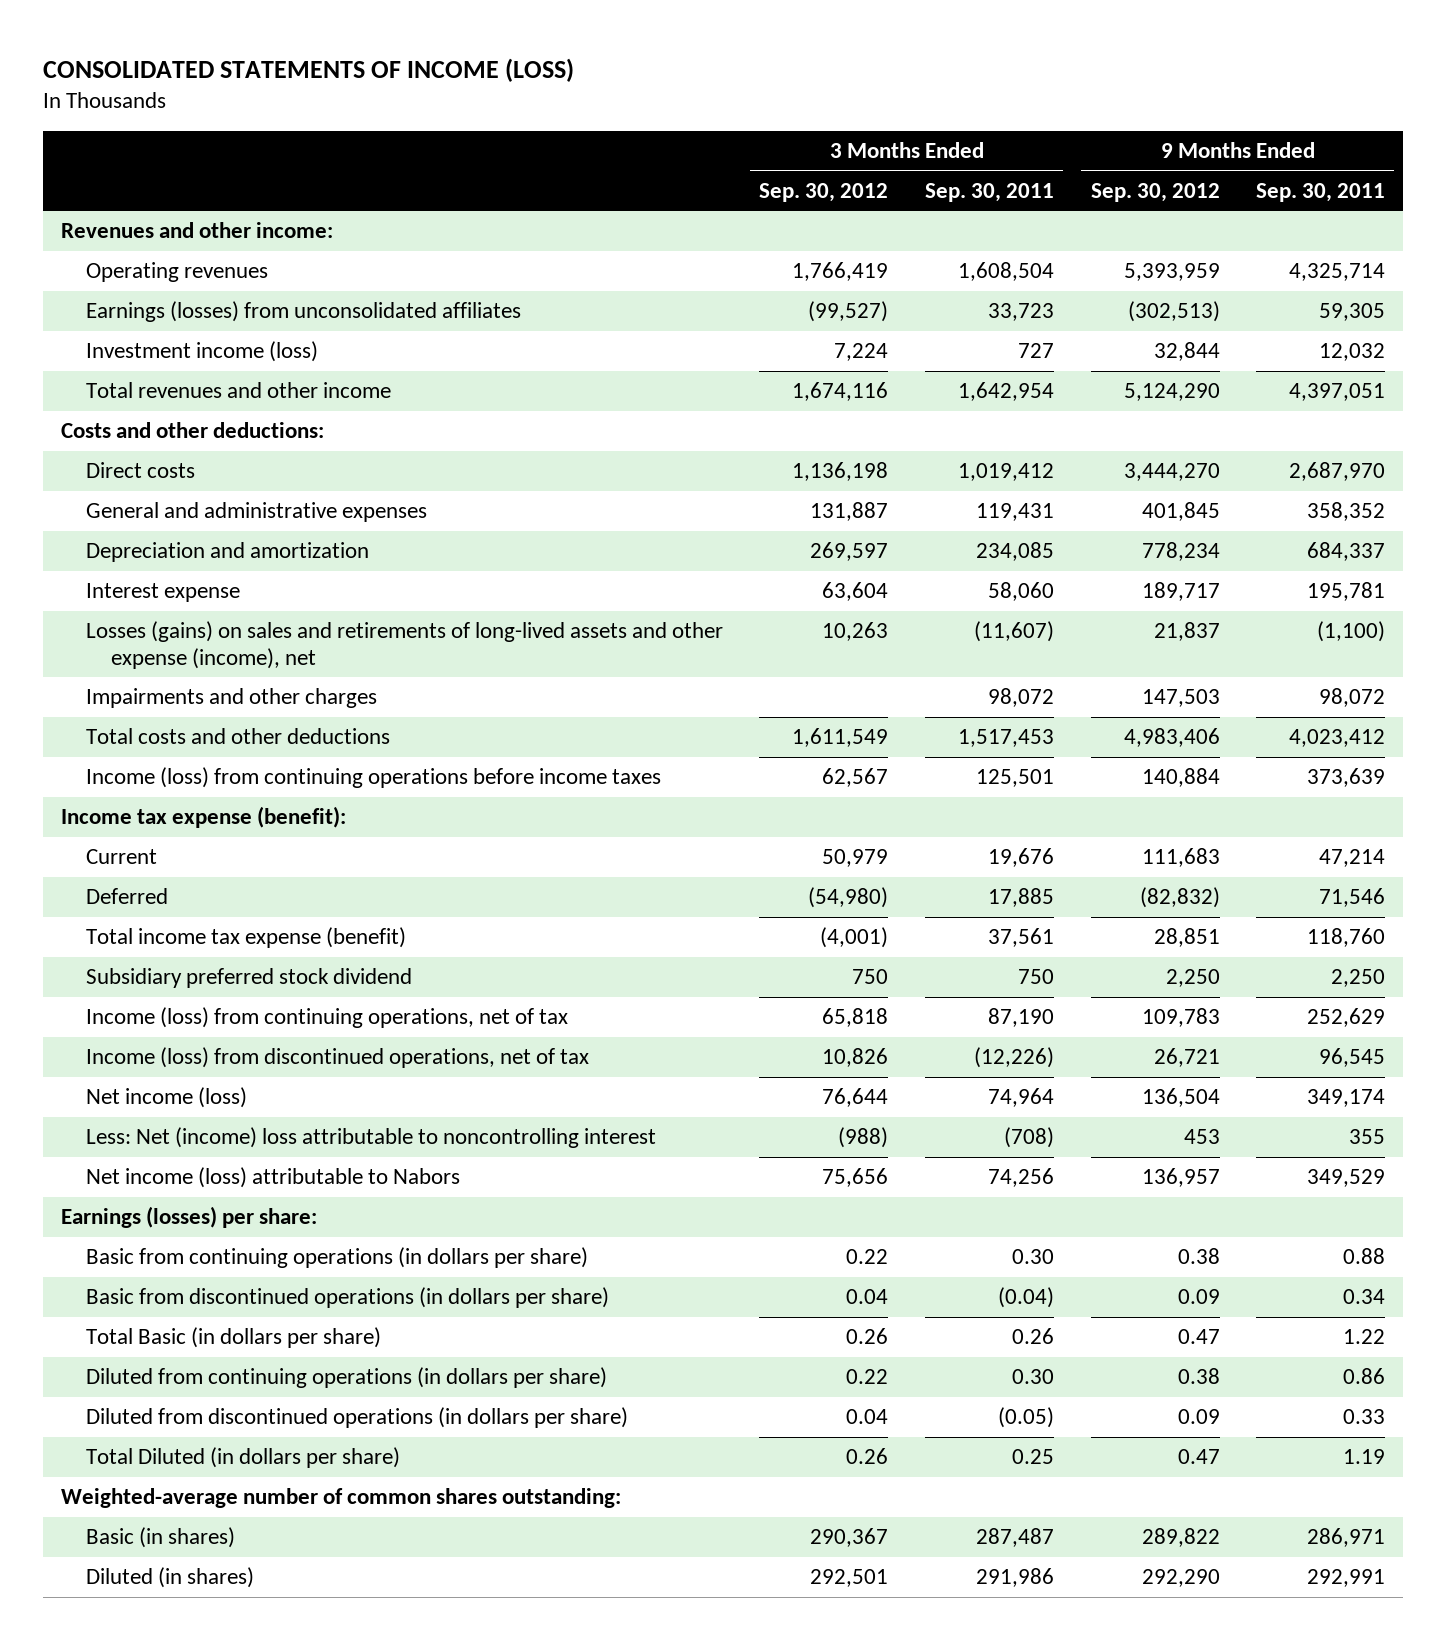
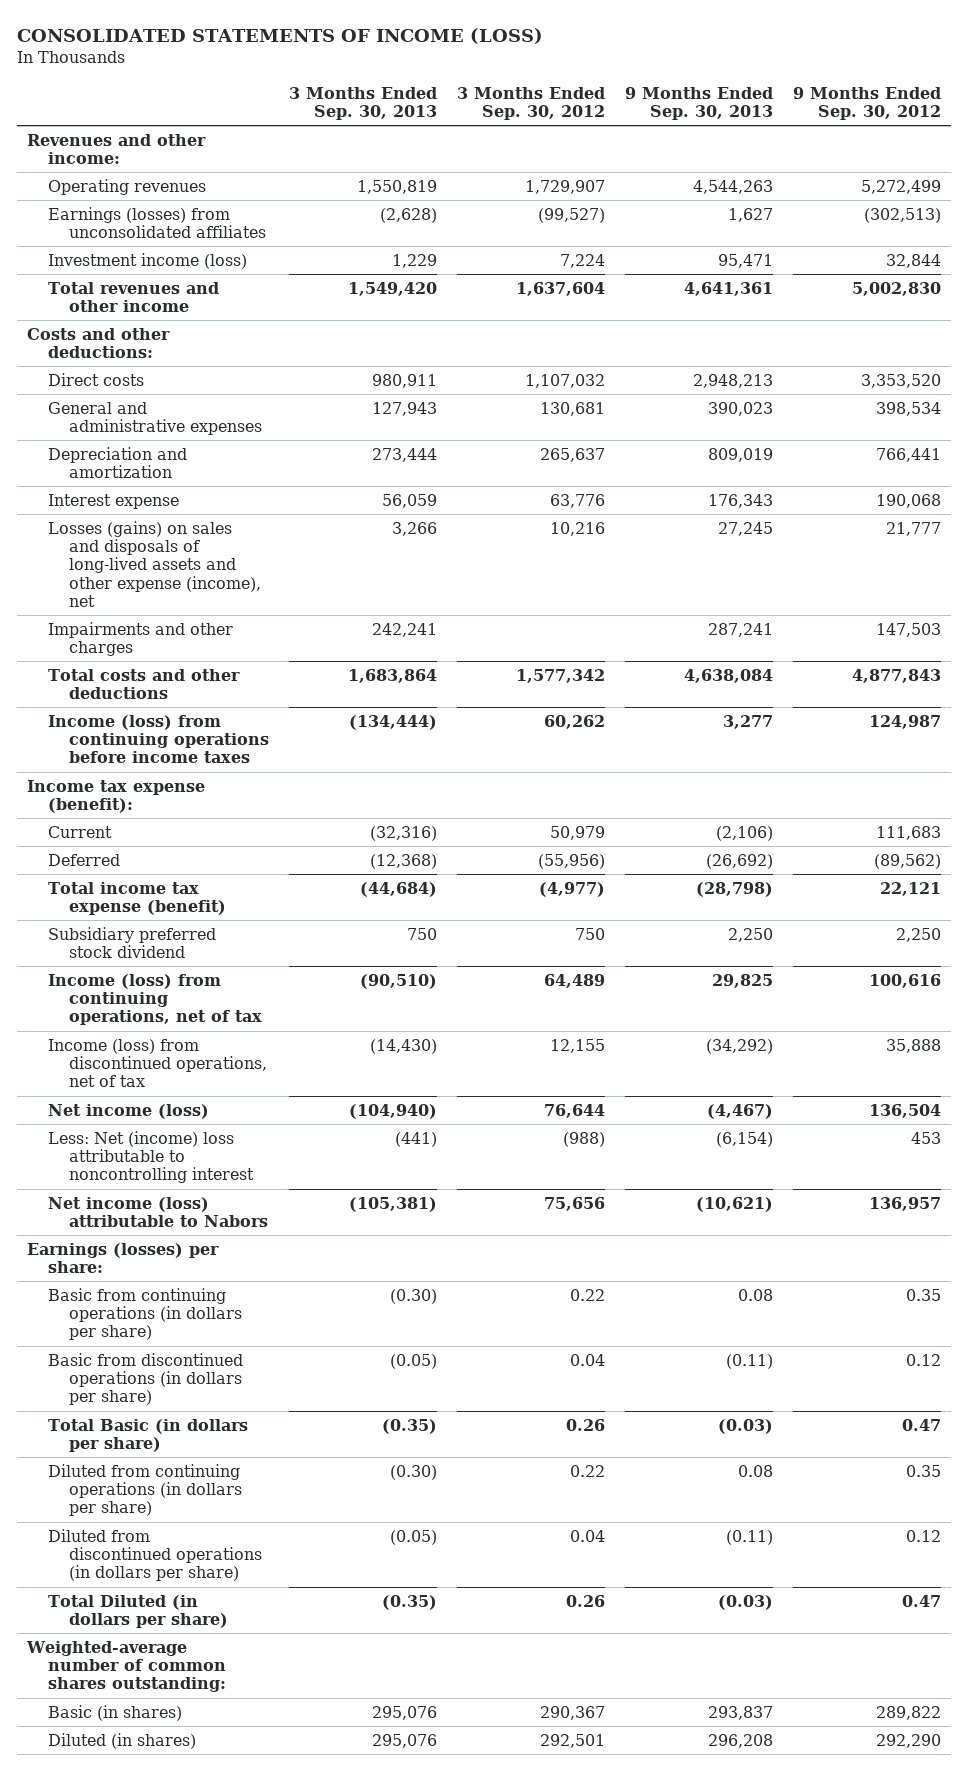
- | 3 Months Ended Sep. 30, 2012 | 3 Months Ended Sep. 30, 2011 | 9 Months Ended Sep. 30, 2012 | 9 Months Ended Sep. 30, 2011
+ | 3 Months Ended Sep. 30, 2013 | 3 Months Ended Sep. 30, 2012 | 9 Months Ended Sep. 30, 2013 | 9 Months Ended Sep. 30, 2012
- Operating revenues | 1,766,419 | 1,608,504 | 5,393,959 | 4,325,714
+ Operating revenues | 1,550,819 | 1,729,907 | 4,544,263 | 5,272,499
- Total revenues and other income | 1,674,116 | 1,642,954 | 5,124,290 | 4,397,051
+ Total revenues and other income | 1,549,420 | 1,637,604 | 4,641,361 | 5,002,830
- Direct costs | 1,136,198 | 1,019,412 | 3,444,270 | 2,687,970
- General and administrative expenses | 131,887 | 119,431 | 401,845 | 358,352
- Depreciation and amortization | 269,597 | 234,085 | 778,234 | 684,337
- Interest expense | 63,604 | 58,060 | 189,717 | 195,781
- Losses (gains) on sales and retirements of long-lived assets and other expense (income), net | 10,263 | (11,607) | 21,837 | (1,100)
+ Direct costs | 980,911 | 1,107,032 | 2,948,213 | 3,353,520
+ General and administrative expenses | 127,943 | 130,681 | 390,023 | 398,534
+ Depreciation and amortization | 273,444 | 265,637 | 809,019 | 766,441
+ Interest expense | 56,059 | 63,776 | 176,343 | 190,068
+ Losses (gains) on sales and disposals of long-lived assets and other expense (income), net | 3,266 | 10,216 | 27,245 | 21,777
- Total costs and other deductions | 1,611,549 | 1,517,453 | 4,983,406 | 4,023,412
- Income (loss) from continuing operations before income taxes | 62,567 | 125,501 | 140,884 | 373,639
+ Total costs and other deductions | 1,683,864 | 1,577,342 | 4,638,084 | 4,877,843
+ Income (loss) from continuing operations before income taxes | (134,444) | 60,262 | 3,277 | 124,987
- Deferred | (54,980) | 17,885 | (82,832) | 71,546
- Total income tax expense (benefit) | (4,001) | 37,561 | 28,851 | 118,760
+ Deferred | (12,368) | (55,956) | (26,692) | (89,562)
+ Total income tax expense (benefit) | (44,684) | (4,977) | (28,798) | 22,121
- Income (loss) from continuing operations, net of tax | 65,818 | 87,190 | 109,783 | 252,629
- Income (loss) from discontinued operations, net of tax | 10,826 | (12,226) | 26,721 | 96,545
+ Income (loss) from continuing operations, net of tax | (90,510) | 64,489 | 29,825 | 100,616
+ Income (loss) from discontinued operations, net of tax | (14,430) | 12,155 | (34,292) | 35,888
- Basic from continuing operations (in dollars per share) | 0.22 | 0.30 | 0.38 | 0.88
- Basic from discontinued operations (in dollars per share) | 0.04 | (0.04) | 0.09 | 0.34
+ Basic from continuing operations (in dollars per share) | (0.30) | 0.22 | 0.08 | 0.35
+ Basic from discontinued operations (in dollars per share) | (0.05) | 0.04 | (0.11) | 0.12
- Diluted from continuing operations (in dollars per share) | 0.22 | 0.30 | 0.38 | 0.86
- Diluted from discontinued operations (in dollars per share) | 0.04 | (0.05) | 0.09 | 0.33
+ Diluted from continuing operations (in dollars per share) | (0.30) | 0.22 | 0.08 | 0.35
+ Diluted from discontinued operations (in dollars per share) | (0.05) | 0.04 | (0.11) | 0.12

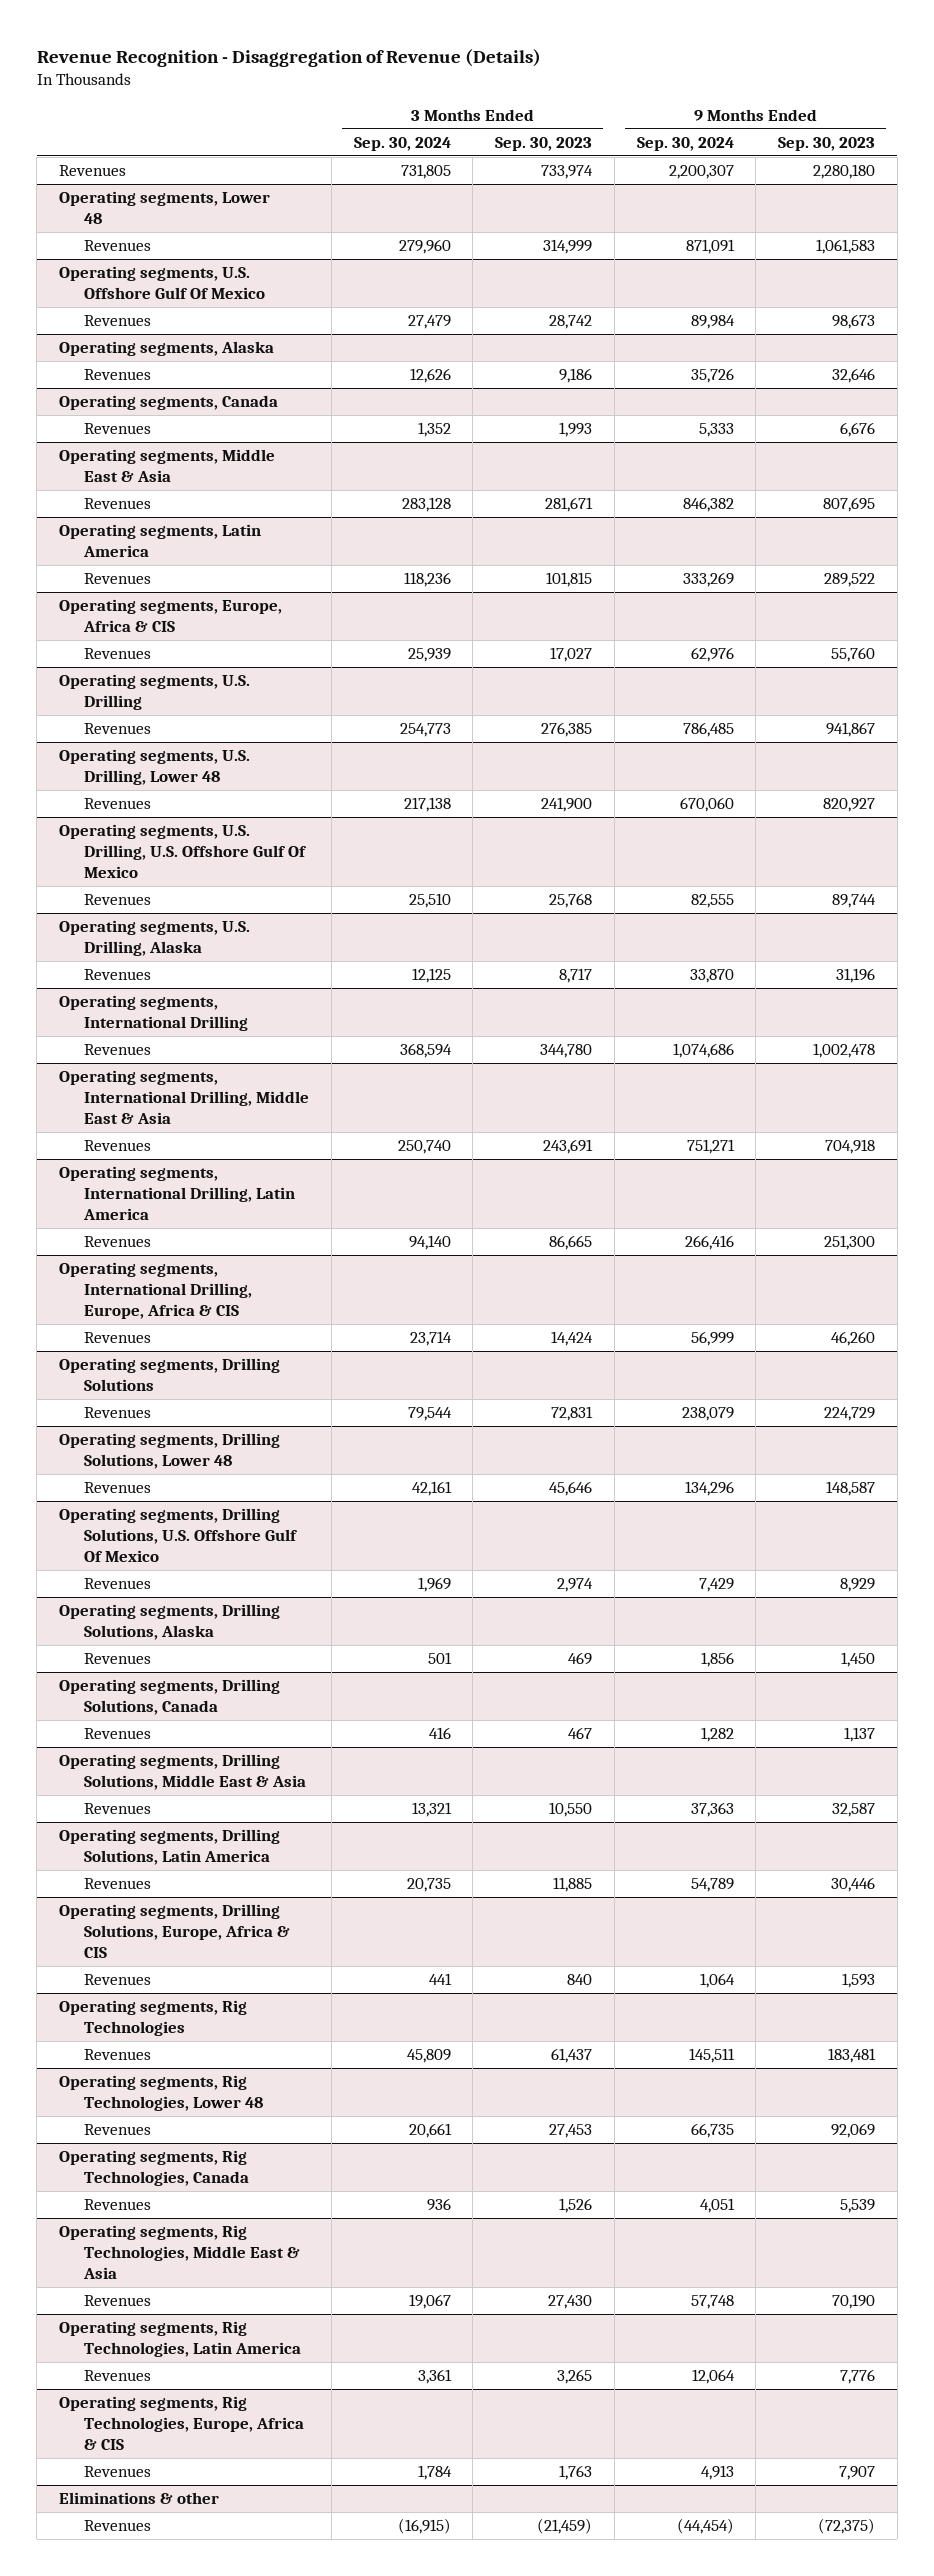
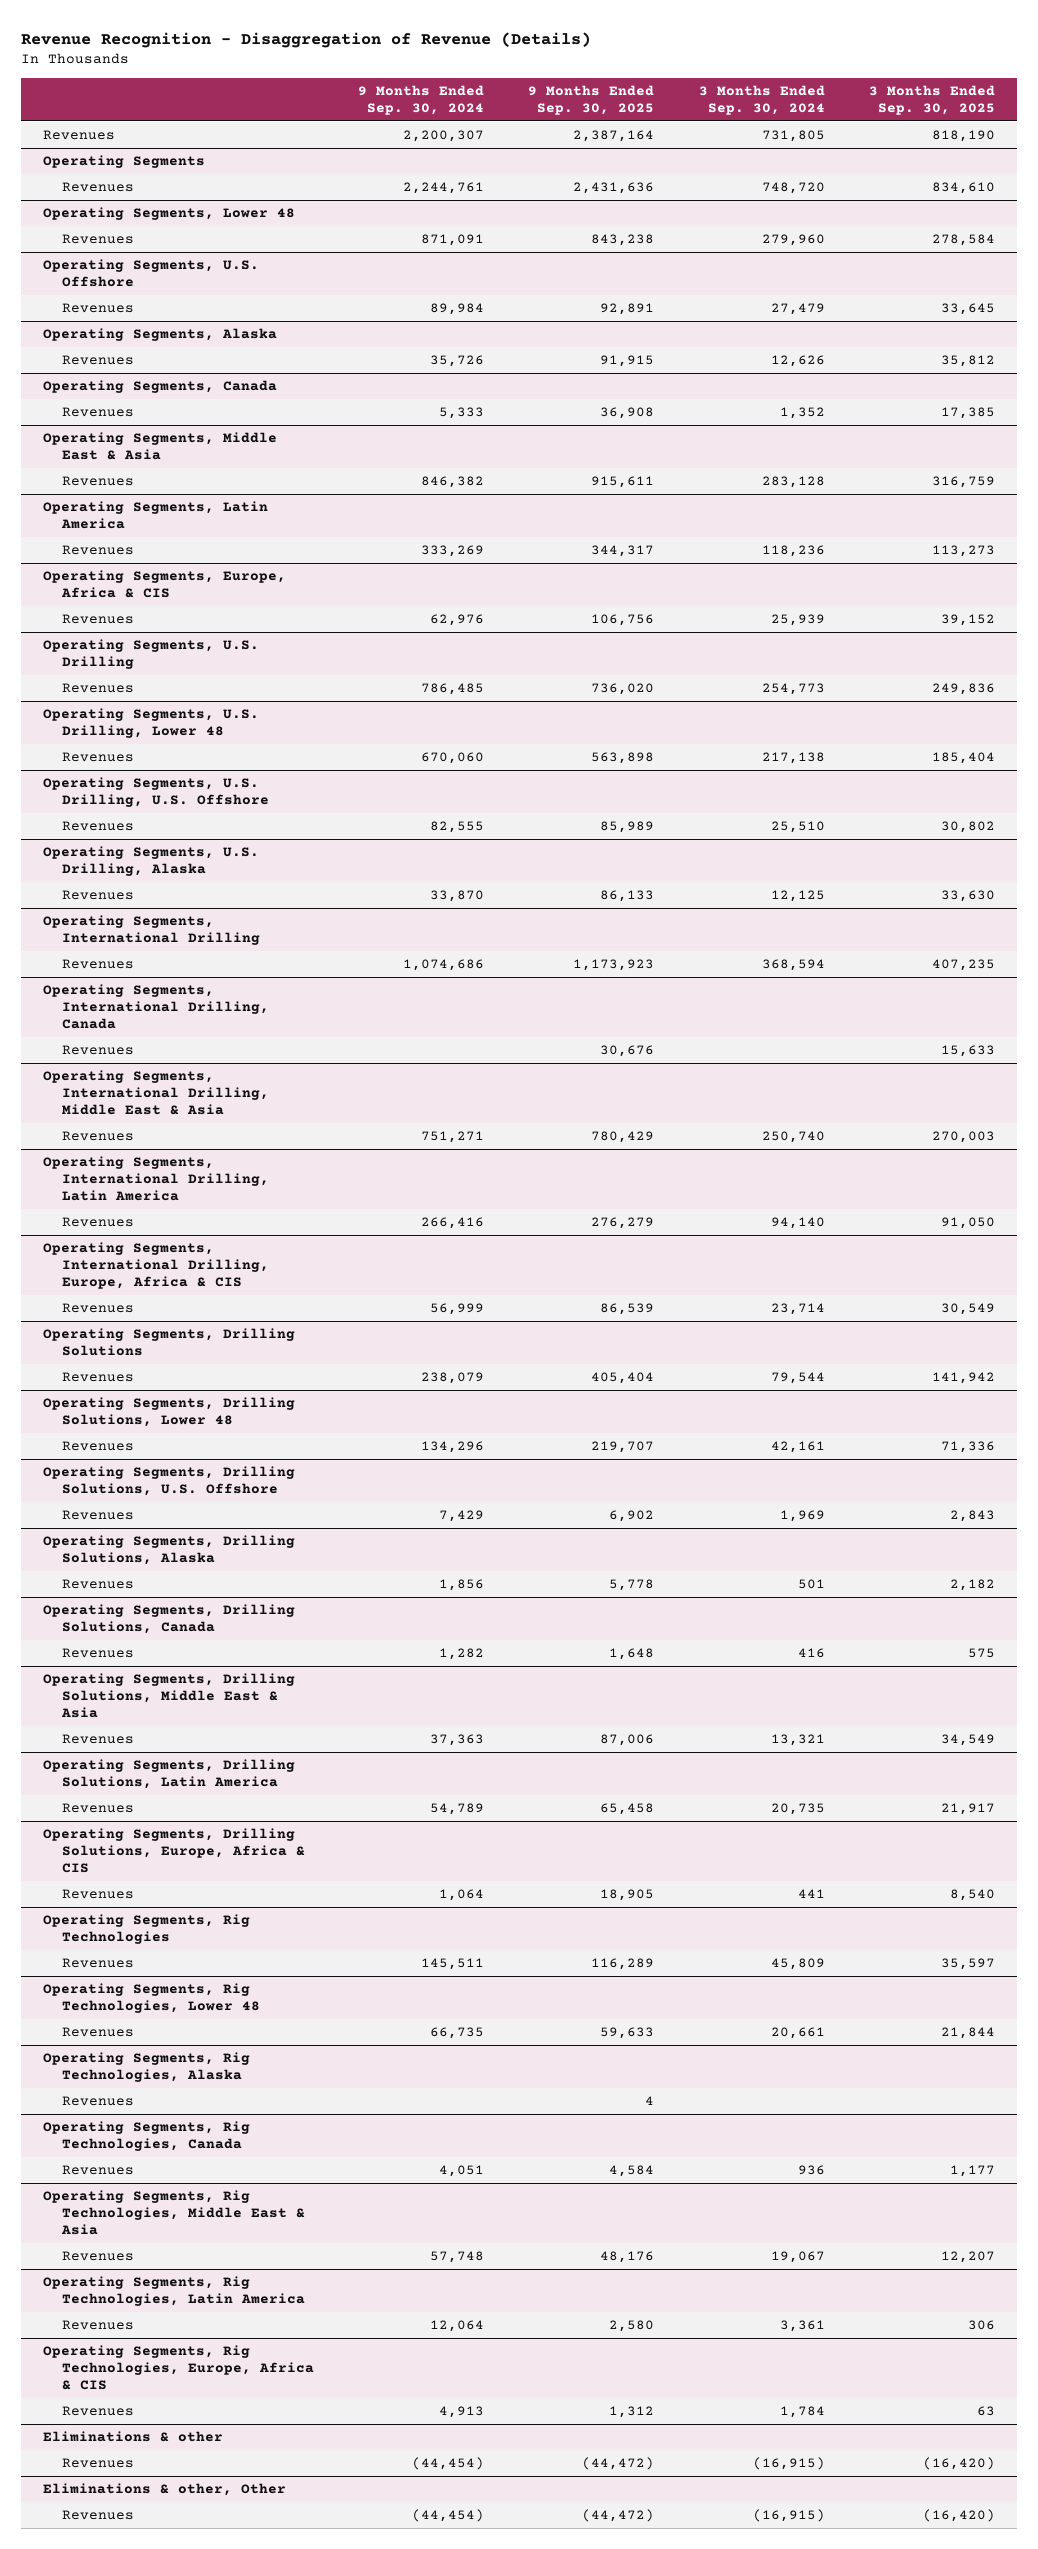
- | 3 Months Ended Sep. 30, 2024 | 3 Months Ended Sep. 30, 2023 | 9 Months Ended Sep. 30, 2024 | 9 Months Ended Sep. 30, 2023
+ | 9 Months Ended Sep. 30, 2024 | 9 Months Ended Sep. 30, 2025 | 3 Months Ended Sep. 30, 2024 | 3 Months Ended Sep. 30, 2025
- Operating segments, Lower 48
+ Operating Segments
+ Revenues | 2,244,761 | 2,431,636 | 748,720 | 834,610
+ Operating Segments, Lower 48
- Operating segments, U.S. Offshore Gulf Of Mexico
+ Operating Segments, U.S. Offshore
- Operating segments, Alaska
+ Operating Segments, Alaska
- Operating segments, Canada
+ Operating Segments, Canada
- Operating segments, Middle East & Asia
+ Operating Segments, Middle East & Asia
- Operating segments, Latin America
+ Operating Segments, Latin America
- Operating segments, Europe, Africa & CIS
+ Operating Segments, Europe, Africa & CIS
- Operating segments, U.S. Drilling
+ Operating Segments, U.S. Drilling
- Operating segments, U.S. Drilling, Lower 48
+ Operating Segments, U.S. Drilling, Lower 48
- Operating segments, U.S. Drilling, U.S. Offshore Gulf Of Mexico
+ Operating Segments, U.S. Drilling, U.S. Offshore
- Operating segments, U.S. Drilling, Alaska
+ Operating Segments, U.S. Drilling, Alaska
- Operating segments, International Drilling
+ Operating Segments, International Drilling
- Operating segments, International Drilling, Middle East & Asia
+ Operating Segments, International Drilling, Canada
+ Revenues | | 30,676 | | 15,633
+ Operating Segments, International Drilling, Middle East & Asia
- Operating segments, International Drilling, Latin America
+ Operating Segments, International Drilling, Latin America
- Operating segments, International Drilling, Europe, Africa & CIS
+ Operating Segments, International Drilling, Europe, Africa & CIS
- Operating segments, Drilling Solutions
+ Operating Segments, Drilling Solutions
- Operating segments, Drilling Solutions, Lower 48
+ Operating Segments, Drilling Solutions, Lower 48
- Operating segments, Drilling Solutions, U.S. Offshore Gulf Of Mexico
+ Operating Segments, Drilling Solutions, U.S. Offshore
- Operating segments, Drilling Solutions, Alaska
+ Operating Segments, Drilling Solutions, Alaska
- Operating segments, Drilling Solutions, Canada
+ Operating Segments, Drilling Solutions, Canada
- Operating segments, Drilling Solutions, Middle East & Asia
+ Operating Segments, Drilling Solutions, Middle East & Asia
- Operating segments, Drilling Solutions, Latin America
+ Operating Segments, Drilling Solutions, Latin America
- Operating segments, Drilling Solutions, Europe, Africa & CIS
+ Operating Segments, Drilling Solutions, Europe, Africa & CIS
- Operating segments, Rig Technologies
+ Operating Segments, Rig Technologies
- Operating segments, Rig Technologies, Lower 48
+ Operating Segments, Rig Technologies, Lower 48
- Operating segments, Rig Technologies, Canada
+ Operating Segments, Rig Technologies, Alaska
+ Revenues | | 4 | |
+ Operating Segments, Rig Technologies, Canada
- Operating segments, Rig Technologies, Middle East & Asia
+ Operating Segments, Rig Technologies, Middle East & Asia
- Operating segments, Rig Technologies, Latin America
+ Operating Segments, Rig Technologies, Latin America
- Operating segments, Rig Technologies, Europe, Africa & CIS
+ Operating Segments, Rig Technologies, Europe, Africa & CIS
+ Eliminations & other, Other
+ Revenues | (44,454) | (44,472) | (16,915) | (16,420)

